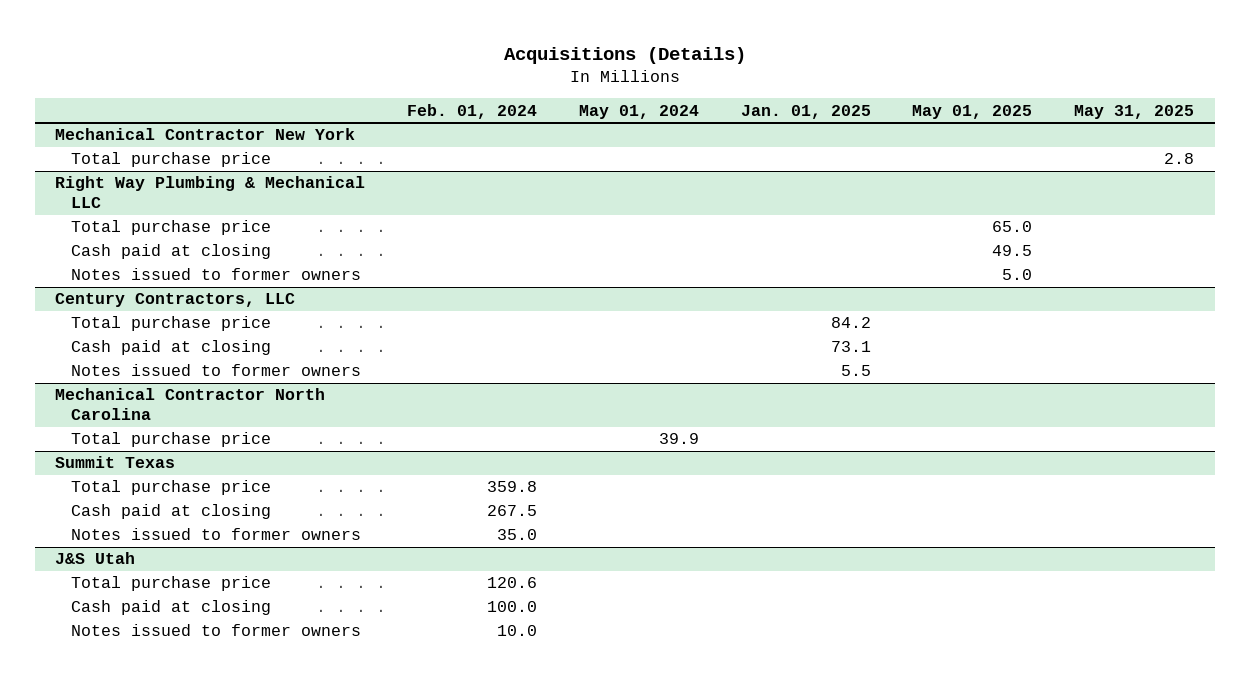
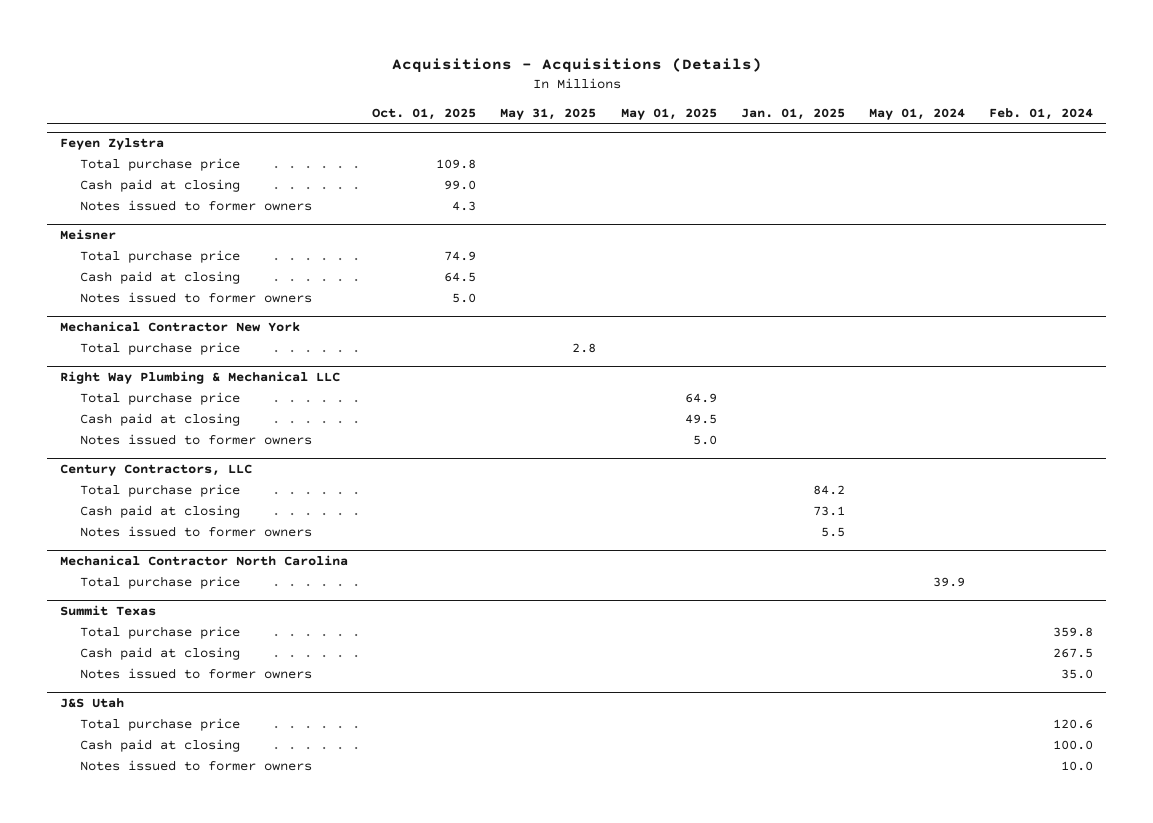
- Acquisitions (Details)
+ Acquisitions - Acquisitions (Details)
- | Feb. 01, 2024 | May 01, 2024 | Jan. 01, 2025 | May 01, 2025 | May 31, 2025
+ | Oct. 01, 2025 | May 31, 2025 | May 01, 2025 | Jan. 01, 2025 | May 01, 2024 | Feb. 01, 2024
+ Feyen Zylstra
+ Total purchase price | 109.8 | | | | |
+ Cash paid at closing | 99.0 | | | | |
+ Notes issued to former owners | 4.3 | | | | |
+ Meisner
+ Total purchase price | 74.9 | | | | |
+ Cash paid at closing | 64.5 | | | | |
+ Notes issued to former owners | 5.0 | | | | |
@ Right Way Plumbing & Mechanical LLC
- Total purchase price | | | | 65.0 |
+ Total purchase price | | | 64.9 | | |

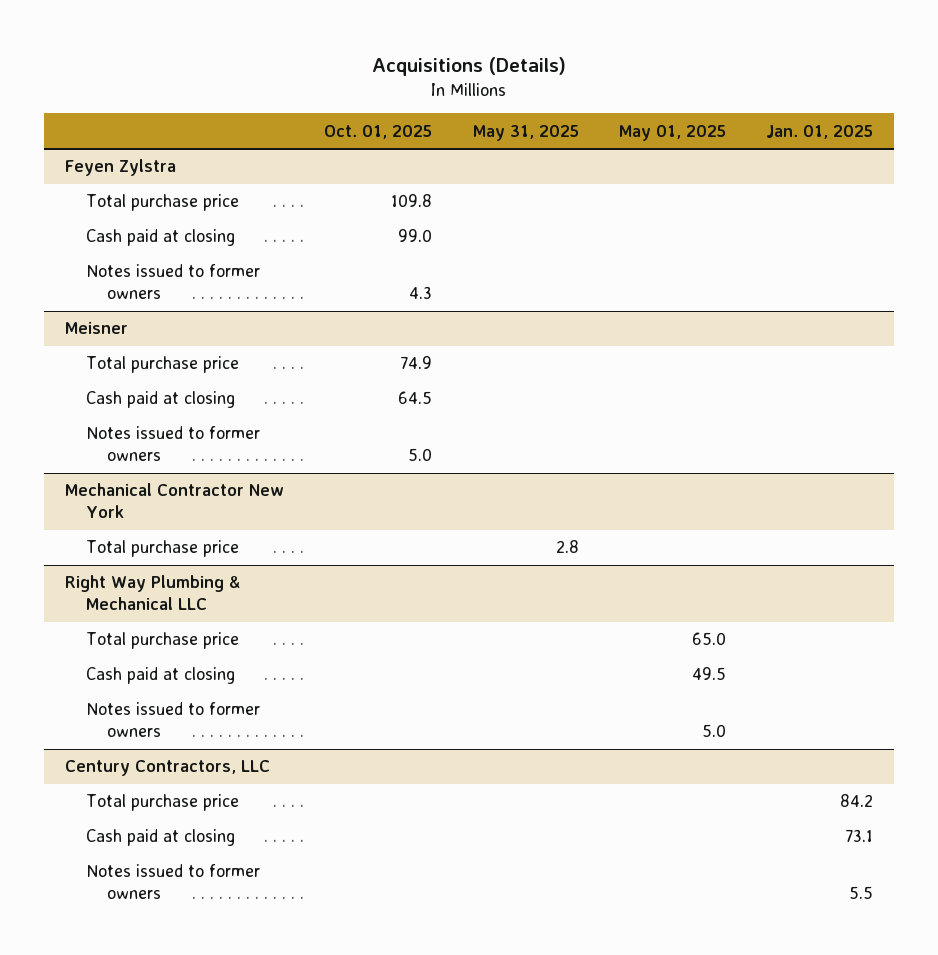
- Acquisitions - Acquisitions (Details)
+ Acquisitions (Details)
- | Oct. 01, 2025 | May 31, 2025 | May 01, 2025 | Jan. 01, 2025 | May 01, 2024 | Feb. 01, 2024
+ | Oct. 01, 2025 | May 31, 2025 | May 01, 2025 | Jan. 01, 2025
@ Right Way Plumbing & Mechanical LLC
- Total purchase price | | | 64.9 | | |
+ Total purchase price | | | 65.0 |
- Mechanical Contractor North Carolina
- Total purchase price | | | | | 39.9 |
- Summit Texas
- Total purchase price | | | | | | 359.8
- Cash paid at closing | | | | | | 267.5
- Notes issued to former owners | | | | | | 35.0
- J&S Utah
- Total purchase price | | | | | | 120.6
- Cash paid at closing | | | | | | 100.0
- Notes issued to former owners | | | | | | 10.0

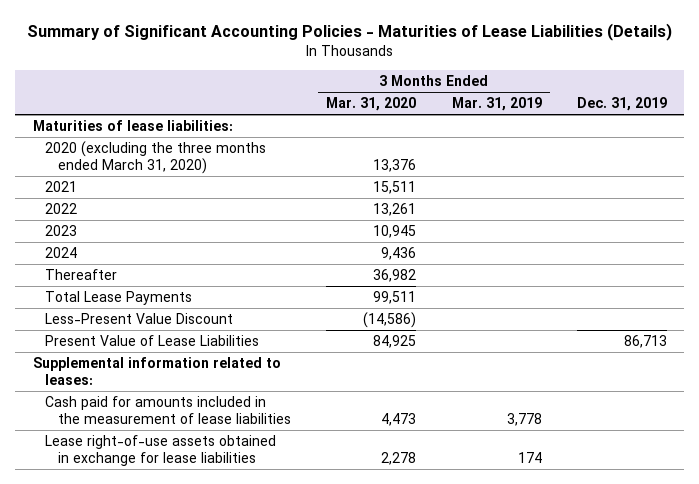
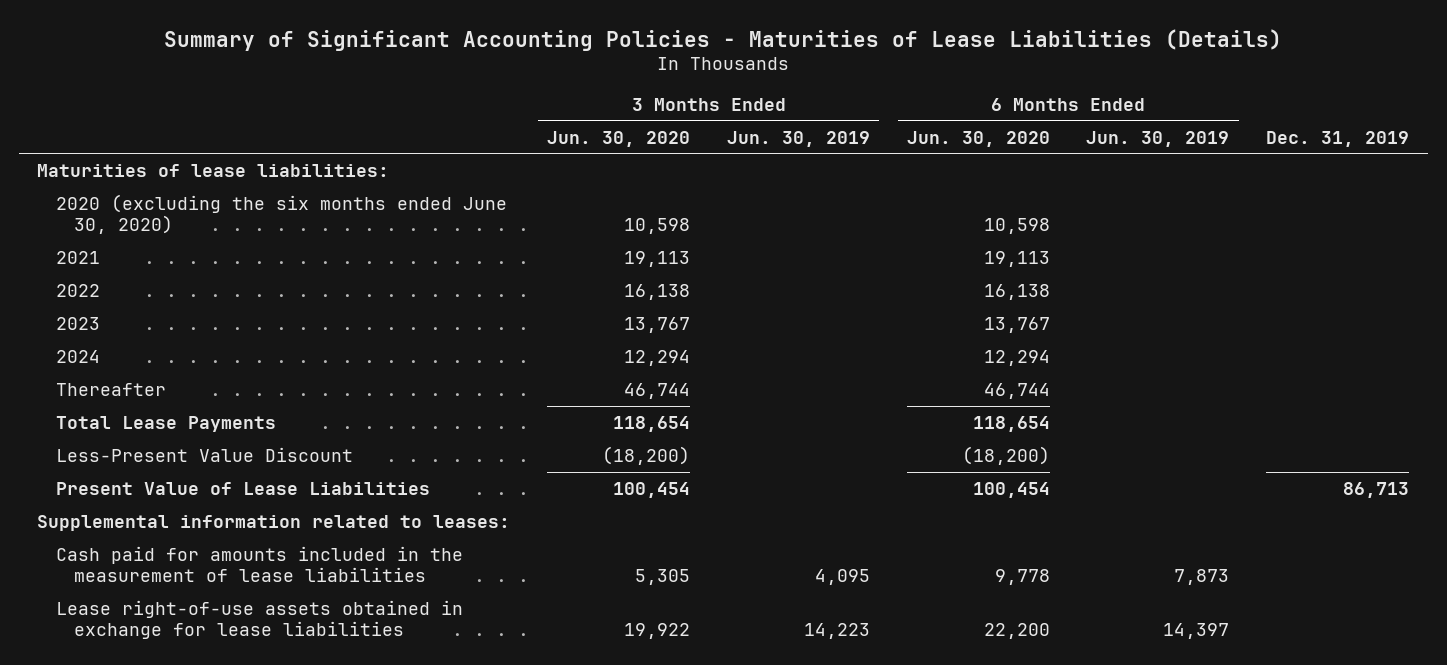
- | 3 Months Ended Mar. 31, 2020 | 3 Months Ended Mar. 31, 2019 | Dec. 31, 2019
+ | 3 Months Ended Jun. 30, 2020 | 3 Months Ended Jun. 30, 2019 | 6 Months Ended Jun. 30, 2020 | 6 Months Ended Jun. 30, 2019 | Dec. 31, 2019
- 2020 (excluding the three months ended March 31, 2020) | 13,376 | |
+ 2020 (excluding the six months ended June 30, 2020) | 10,598 | | 10,598 | |

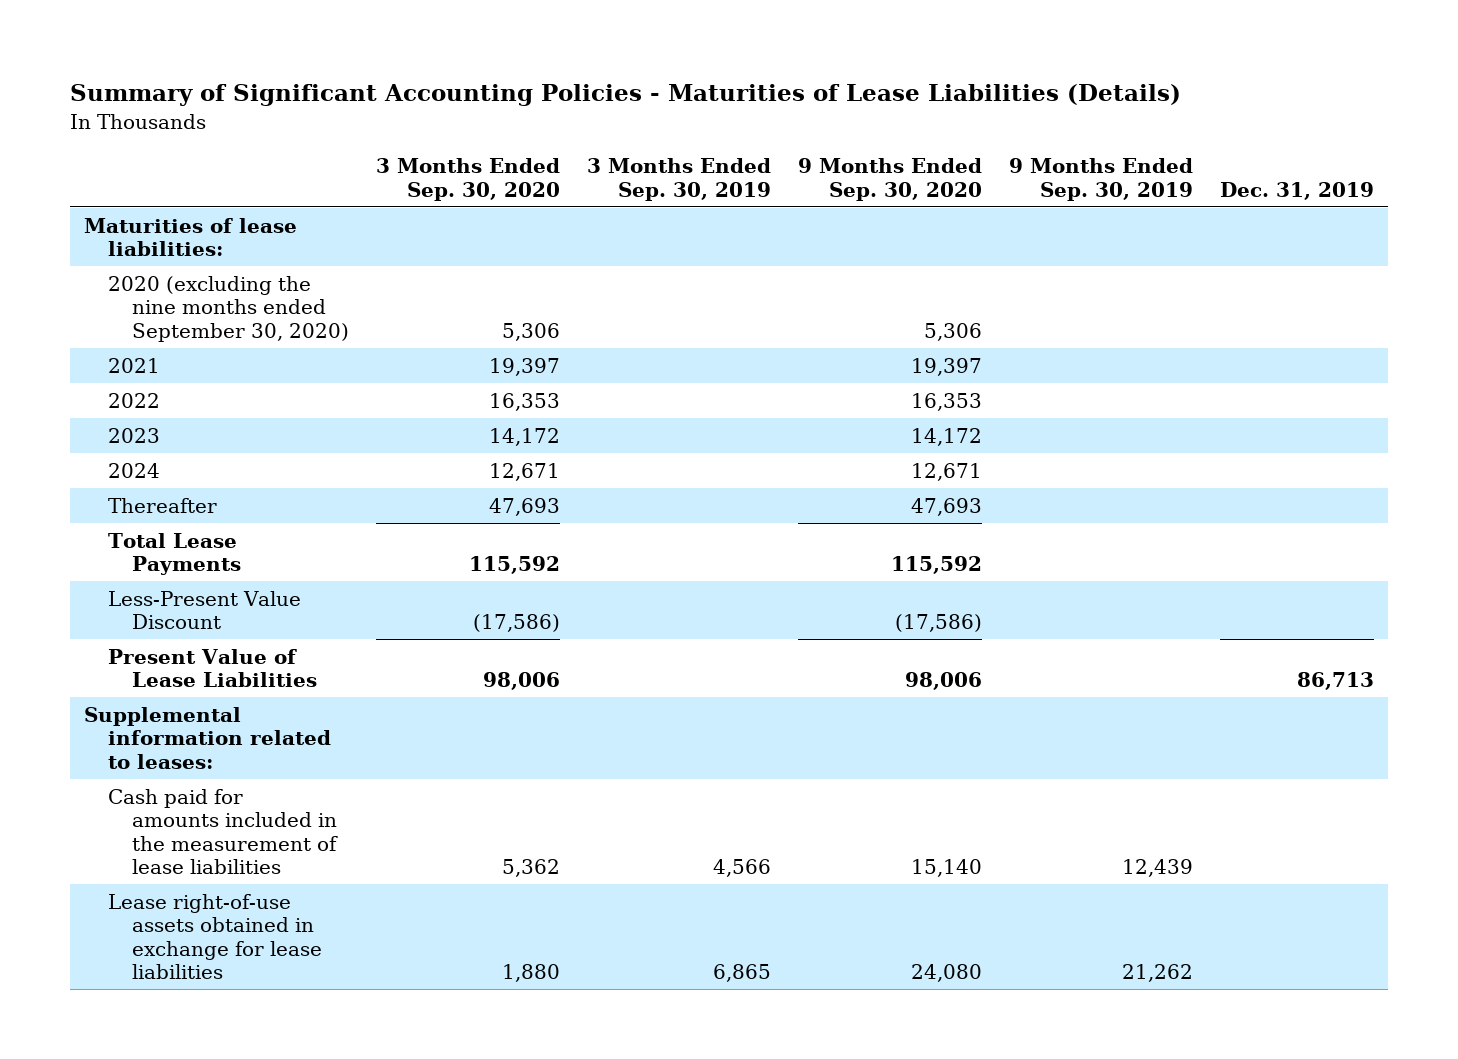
- | 3 Months Ended Jun. 30, 2020 | 3 Months Ended Jun. 30, 2019 | 6 Months Ended Jun. 30, 2020 | 6 Months Ended Jun. 30, 2019 | Dec. 31, 2019
+ | 3 Months Ended Sep. 30, 2020 | 3 Months Ended Sep. 30, 2019 | 9 Months Ended Sep. 30, 2020 | 9 Months Ended Sep. 30, 2019 | Dec. 31, 2019
- 2020 (excluding the six months ended June 30, 2020) | 10,598 | | 10,598 | |
+ 2020 (excluding the nine months ended September 30, 2020) | 5,306 | | 5,306 | |

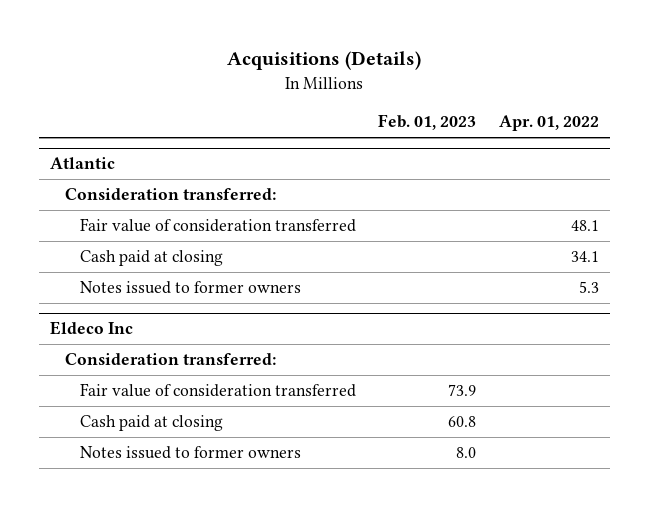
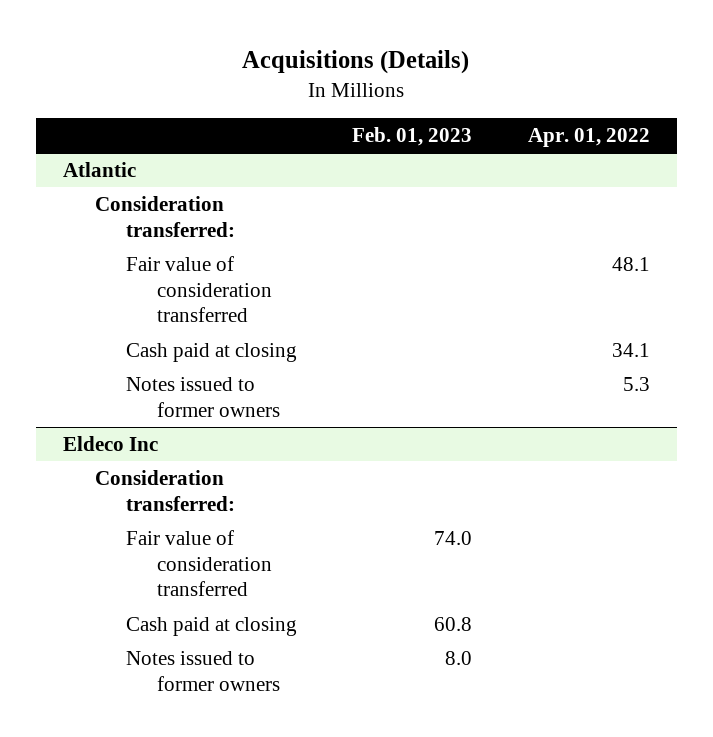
@ Eldeco Inc
- Fair value of consideration transferred | 73.9 |
+ Fair value of consideration transferred | 74.0 |

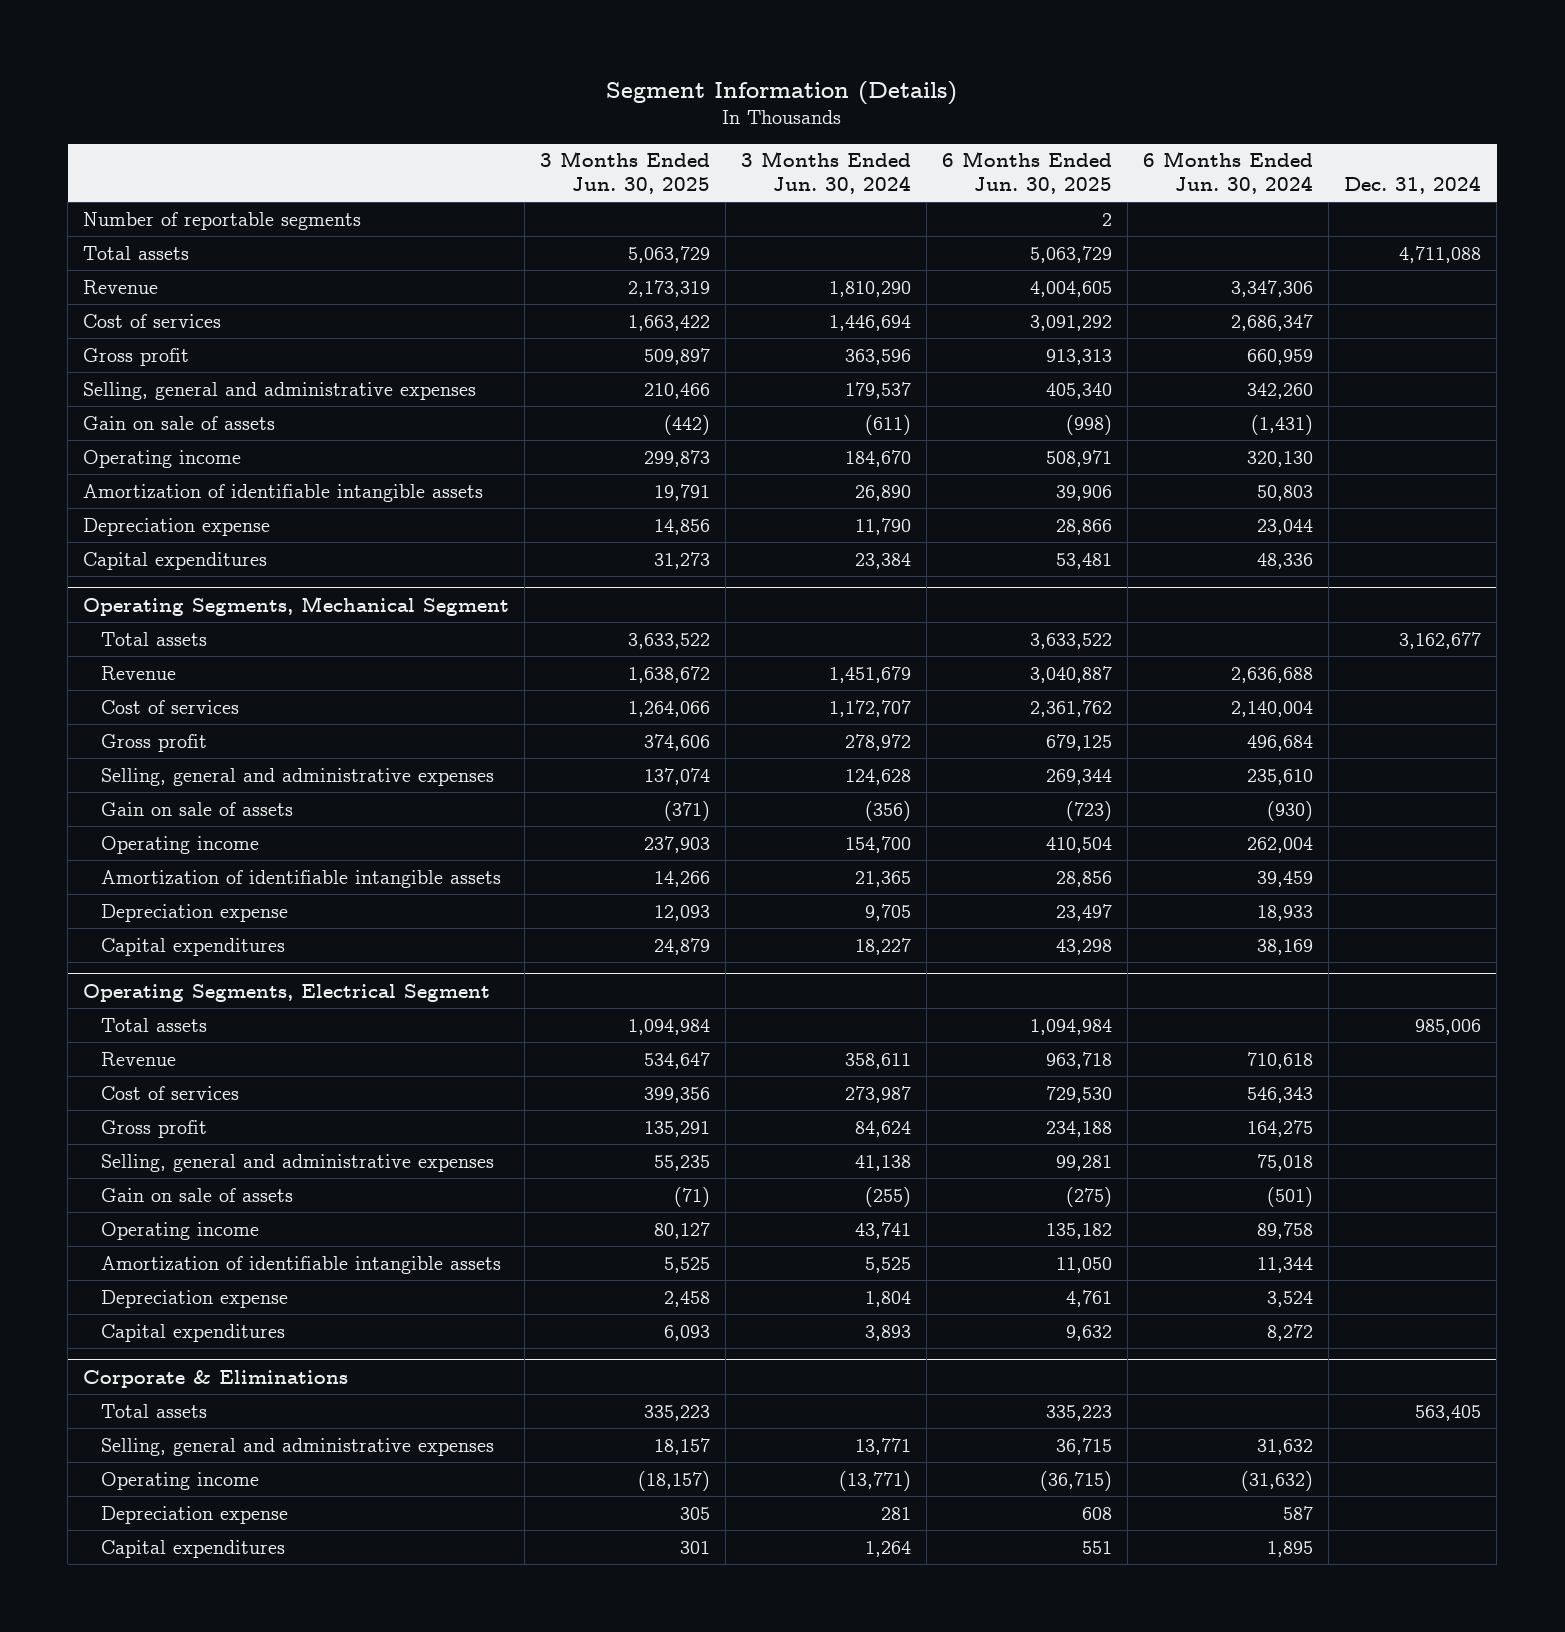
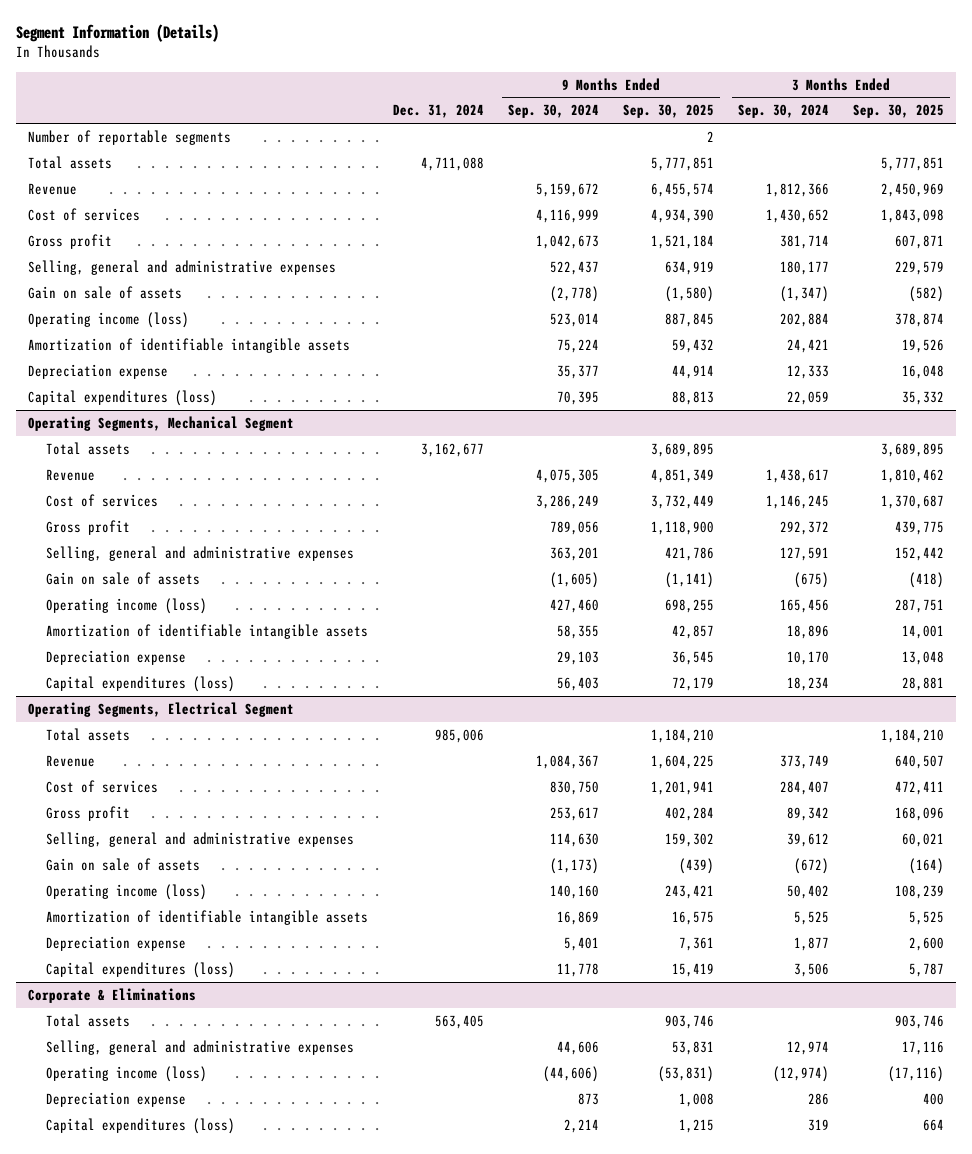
- | 3 Months Ended Jun. 30, 2025 | 3 Months Ended Jun. 30, 2024 | 6 Months Ended Jun. 30, 2025 | 6 Months Ended Jun. 30, 2024 | Dec. 31, 2024
+ | Dec. 31, 2024 | 9 Months Ended Sep. 30, 2024 | 9 Months Ended Sep. 30, 2025 | 3 Months Ended Sep. 30, 2024 | 3 Months Ended Sep. 30, 2025
- Operating income | 299,873 | 184,670 | 508,971 | 320,130 |
+ Operating income (loss) | | 523,014 | 887,845 | 202,884 | 378,874
- Capital expenditures | 31,273 | 23,384 | 53,481 | 48,336 |
+ Capital expenditures (loss) | | 70,395 | 88,813 | 22,059 | 35,332
@ Operating Segments, Mechanical Segment
- Operating income | 237,903 | 154,700 | 410,504 | 262,004 |
+ Operating income (loss) | | 427,460 | 698,255 | 165,456 | 287,751
- Capital expenditures | 24,879 | 18,227 | 43,298 | 38,169 |
+ Capital expenditures (loss) | | 56,403 | 72,179 | 18,234 | 28,881
@ Operating Segments, Electrical Segment
- Operating income | 80,127 | 43,741 | 135,182 | 89,758 |
+ Operating income (loss) | | 140,160 | 243,421 | 50,402 | 108,239
- Capital expenditures | 6,093 | 3,893 | 9,632 | 8,272 |
+ Capital expenditures (loss) | | 11,778 | 15,419 | 3,506 | 5,787
@ Corporate & Eliminations
- Operating income | (18,157) | (13,771) | (36,715) | (31,632) |
+ Operating income (loss) | | (44,606) | (53,831) | (12,974) | (17,116)
- Capital expenditures | 301 | 1,264 | 551 | 1,895 |
+ Capital expenditures (loss) | | 2,214 | 1,215 | 319 | 664

